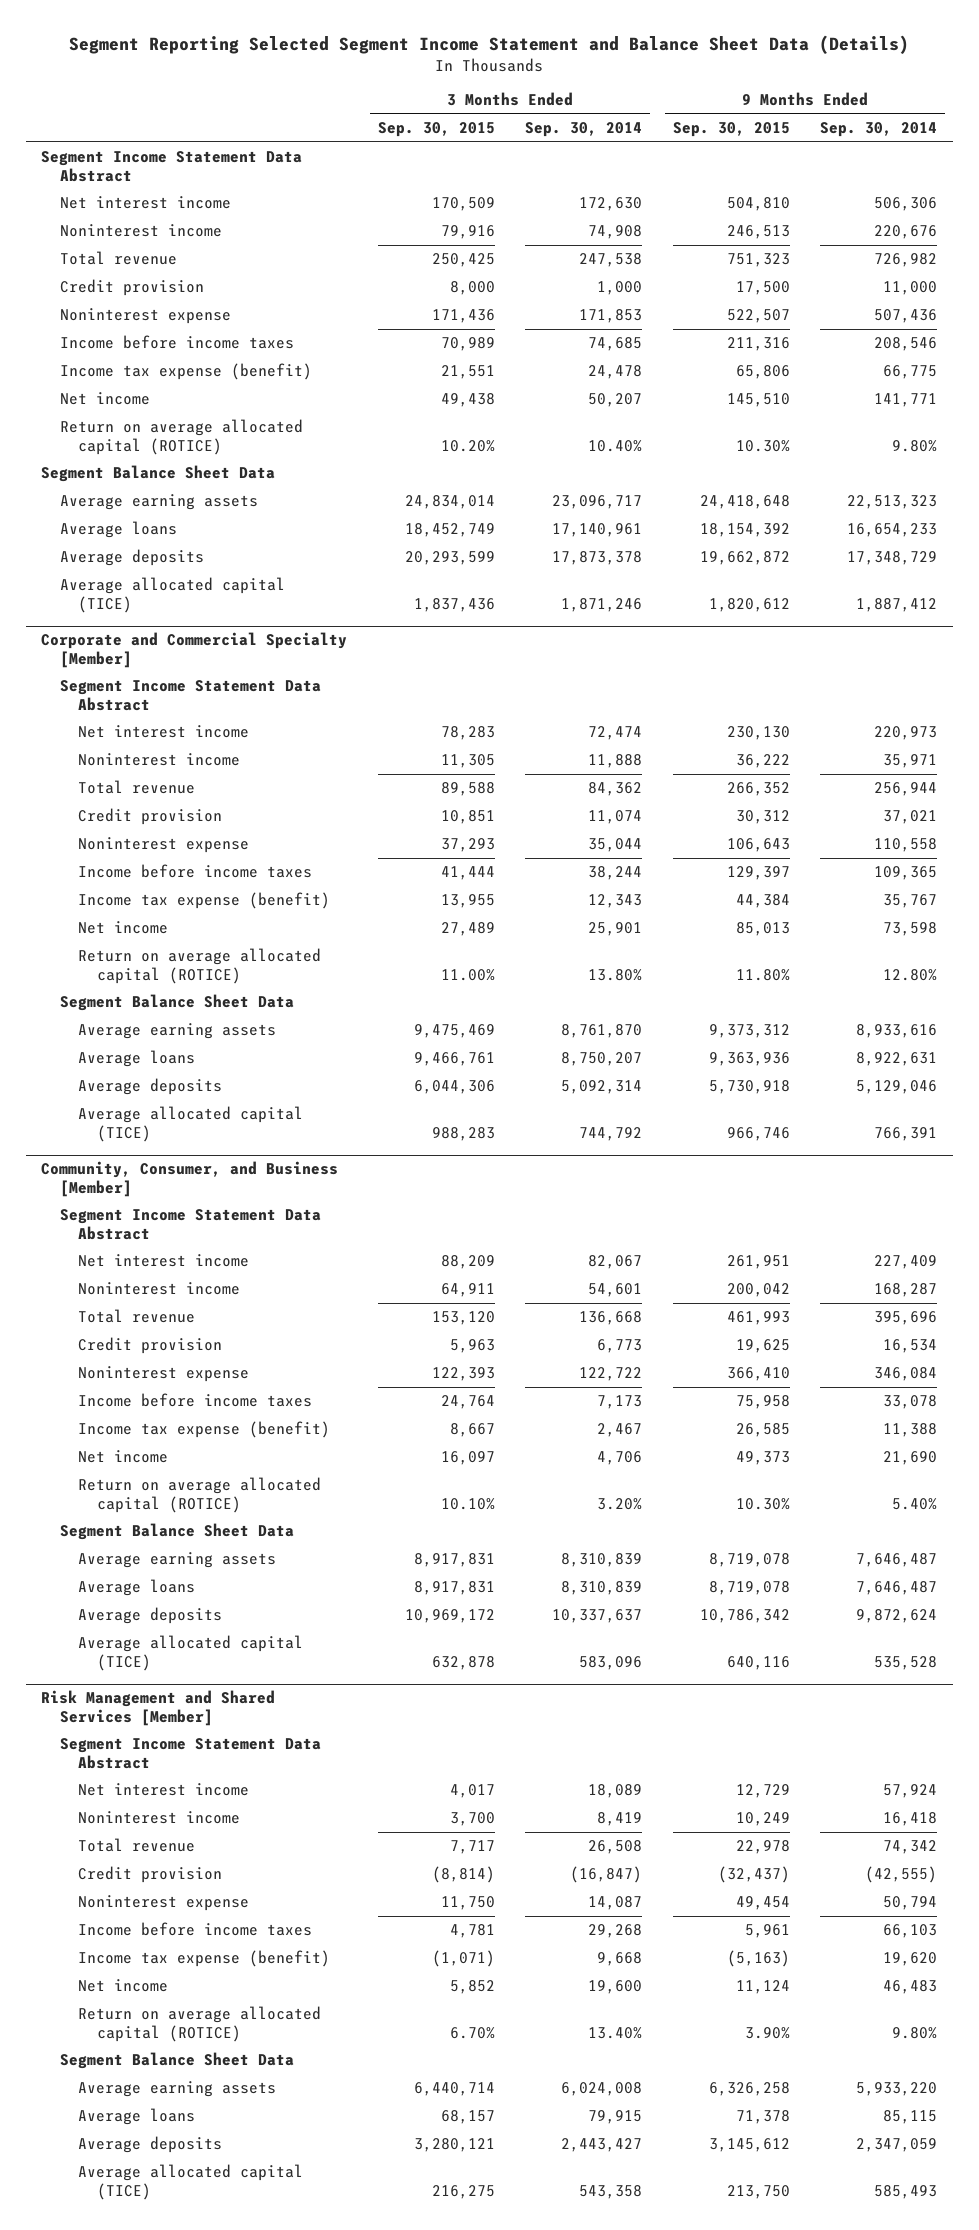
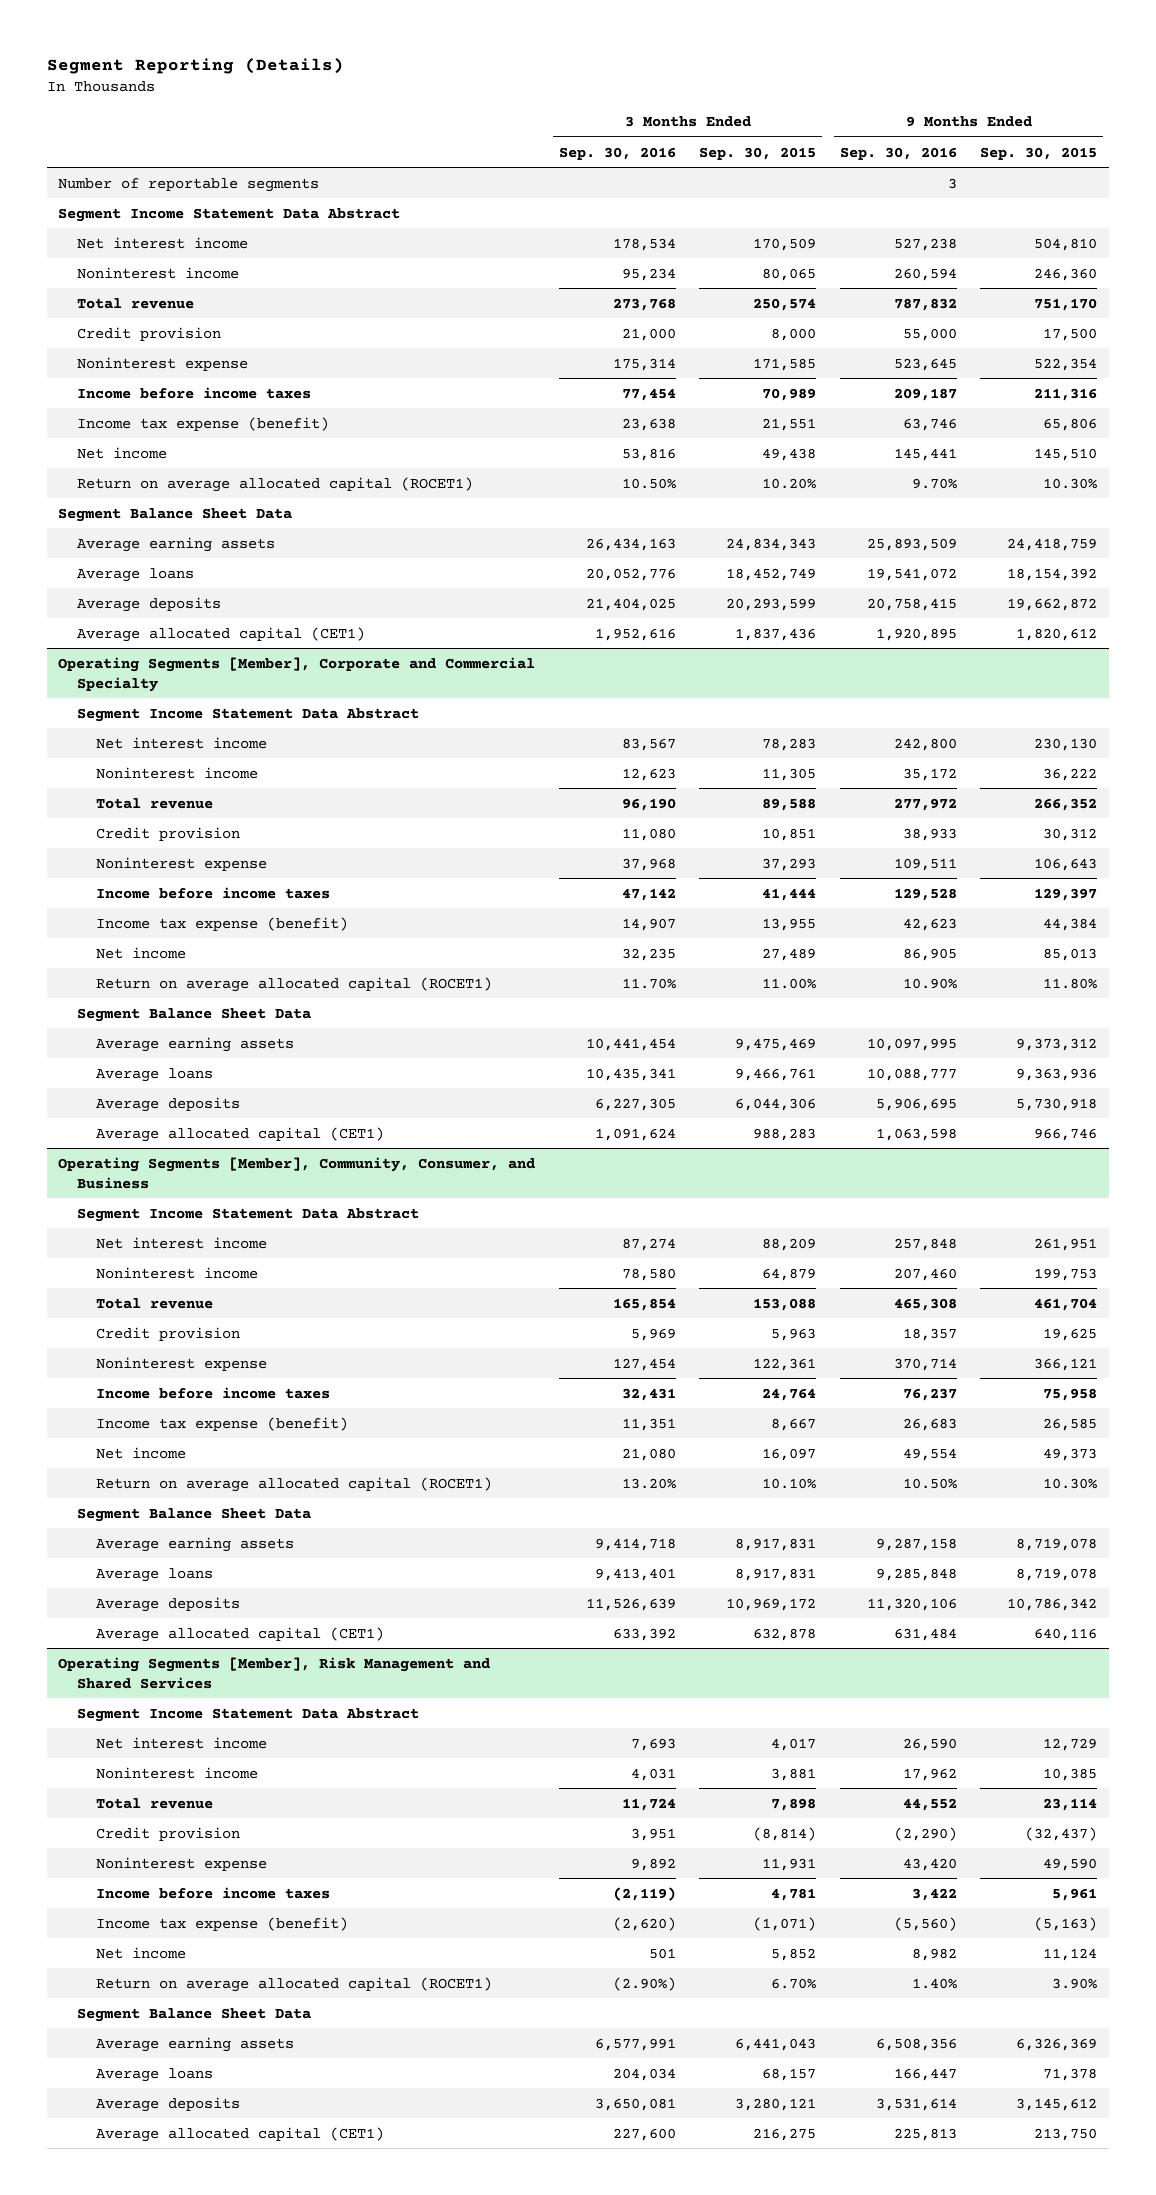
- Segment Reporting Selected Segment Income Statement and Balance Sheet Data (Details)
+ Segment Reporting (Details)
- | 3 Months Ended Sep. 30, 2015 | 3 Months Ended Sep. 30, 2014 | 9 Months Ended Sep. 30, 2015 | 9 Months Ended Sep. 30, 2014
+ | 3 Months Ended Sep. 30, 2016 | 3 Months Ended Sep. 30, 2015 | 9 Months Ended Sep. 30, 2016 | 9 Months Ended Sep. 30, 2015
+ Number of reportable segments | | | 3 |
- Noninterest income | 79,916 | 74,908 | 246,513 | 220,676
- Total revenue | 250,425 | 247,538 | 751,323 | 726,982
+ Noninterest income | 95,234 | 80,065 | 260,594 | 246,360
+ Total revenue | 273,768 | 250,574 | 787,832 | 751,170
- Noninterest expense | 171,436 | 171,853 | 522,507 | 507,436
+ Noninterest expense | 175,314 | 171,585 | 523,645 | 522,354
- Return on average allocated capital (ROTICE) | 10.20% | 10.40% | 10.30% | 9.80%
+ Return on average allocated capital (ROCET1) | 10.50% | 10.20% | 9.70% | 10.30%
- Average earning assets | 24,834,014 | 23,096,717 | 24,418,648 | 22,513,323
+ Average earning assets | 26,434,163 | 24,834,343 | 25,893,509 | 24,418,759
- Average allocated capital (TICE) | 1,837,436 | 1,871,246 | 1,820,612 | 1,887,412
- Corporate and Commercial Specialty [Member]
+ Average allocated capital (CET1) | 1,952,616 | 1,837,436 | 1,920,895 | 1,820,612
+ Operating Segments [Member], Corporate and Commercial Specialty
- Return on average allocated capital (ROTICE) | 11.00% | 13.80% | 11.80% | 12.80%
+ Return on average allocated capital (ROCET1) | 11.70% | 11.00% | 10.90% | 11.80%
- Average allocated capital (TICE) | 988,283 | 744,792 | 966,746 | 766,391
- Community, Consumer, and Business [Member]
+ Average allocated capital (CET1) | 1,091,624 | 988,283 | 1,063,598 | 966,746
+ Operating Segments [Member], Community, Consumer, and Business
- Noninterest income | 64,911 | 54,601 | 200,042 | 168,287
- Total revenue | 153,120 | 136,668 | 461,993 | 395,696
+ Noninterest income | 78,580 | 64,879 | 207,460 | 199,753
+ Total revenue | 165,854 | 153,088 | 465,308 | 461,704
- Noninterest expense | 122,393 | 122,722 | 366,410 | 346,084
+ Noninterest expense | 127,454 | 122,361 | 370,714 | 366,121
- Return on average allocated capital (ROTICE) | 10.10% | 3.20% | 10.30% | 5.40%
+ Return on average allocated capital (ROCET1) | 13.20% | 10.10% | 10.50% | 10.30%
- Average allocated capital (TICE) | 632,878 | 583,096 | 640,116 | 535,528
- Risk Management and Shared Services [Member]
+ Average allocated capital (CET1) | 633,392 | 632,878 | 631,484 | 640,116
+ Operating Segments [Member], Risk Management and Shared Services
- Noninterest income | 3,700 | 8,419 | 10,249 | 16,418
- Total revenue | 7,717 | 26,508 | 22,978 | 74,342
+ Noninterest income | 4,031 | 3,881 | 17,962 | 10,385
+ Total revenue | 11,724 | 7,898 | 44,552 | 23,114
- Noninterest expense | 11,750 | 14,087 | 49,454 | 50,794
+ Noninterest expense | 9,892 | 11,931 | 43,420 | 49,590
- Return on average allocated capital (ROTICE) | 6.70% | 13.40% | 3.90% | 9.80%
+ Return on average allocated capital (ROCET1) | (2.90%) | 6.70% | 1.40% | 3.90%
- Average earning assets | 6,440,714 | 6,024,008 | 6,326,258 | 5,933,220
+ Average earning assets | 6,577,991 | 6,441,043 | 6,508,356 | 6,326,369
- Average allocated capital (TICE) | 216,275 | 543,358 | 213,750 | 585,493
+ Average allocated capital (CET1) | 227,600 | 216,275 | 225,813 | 213,750

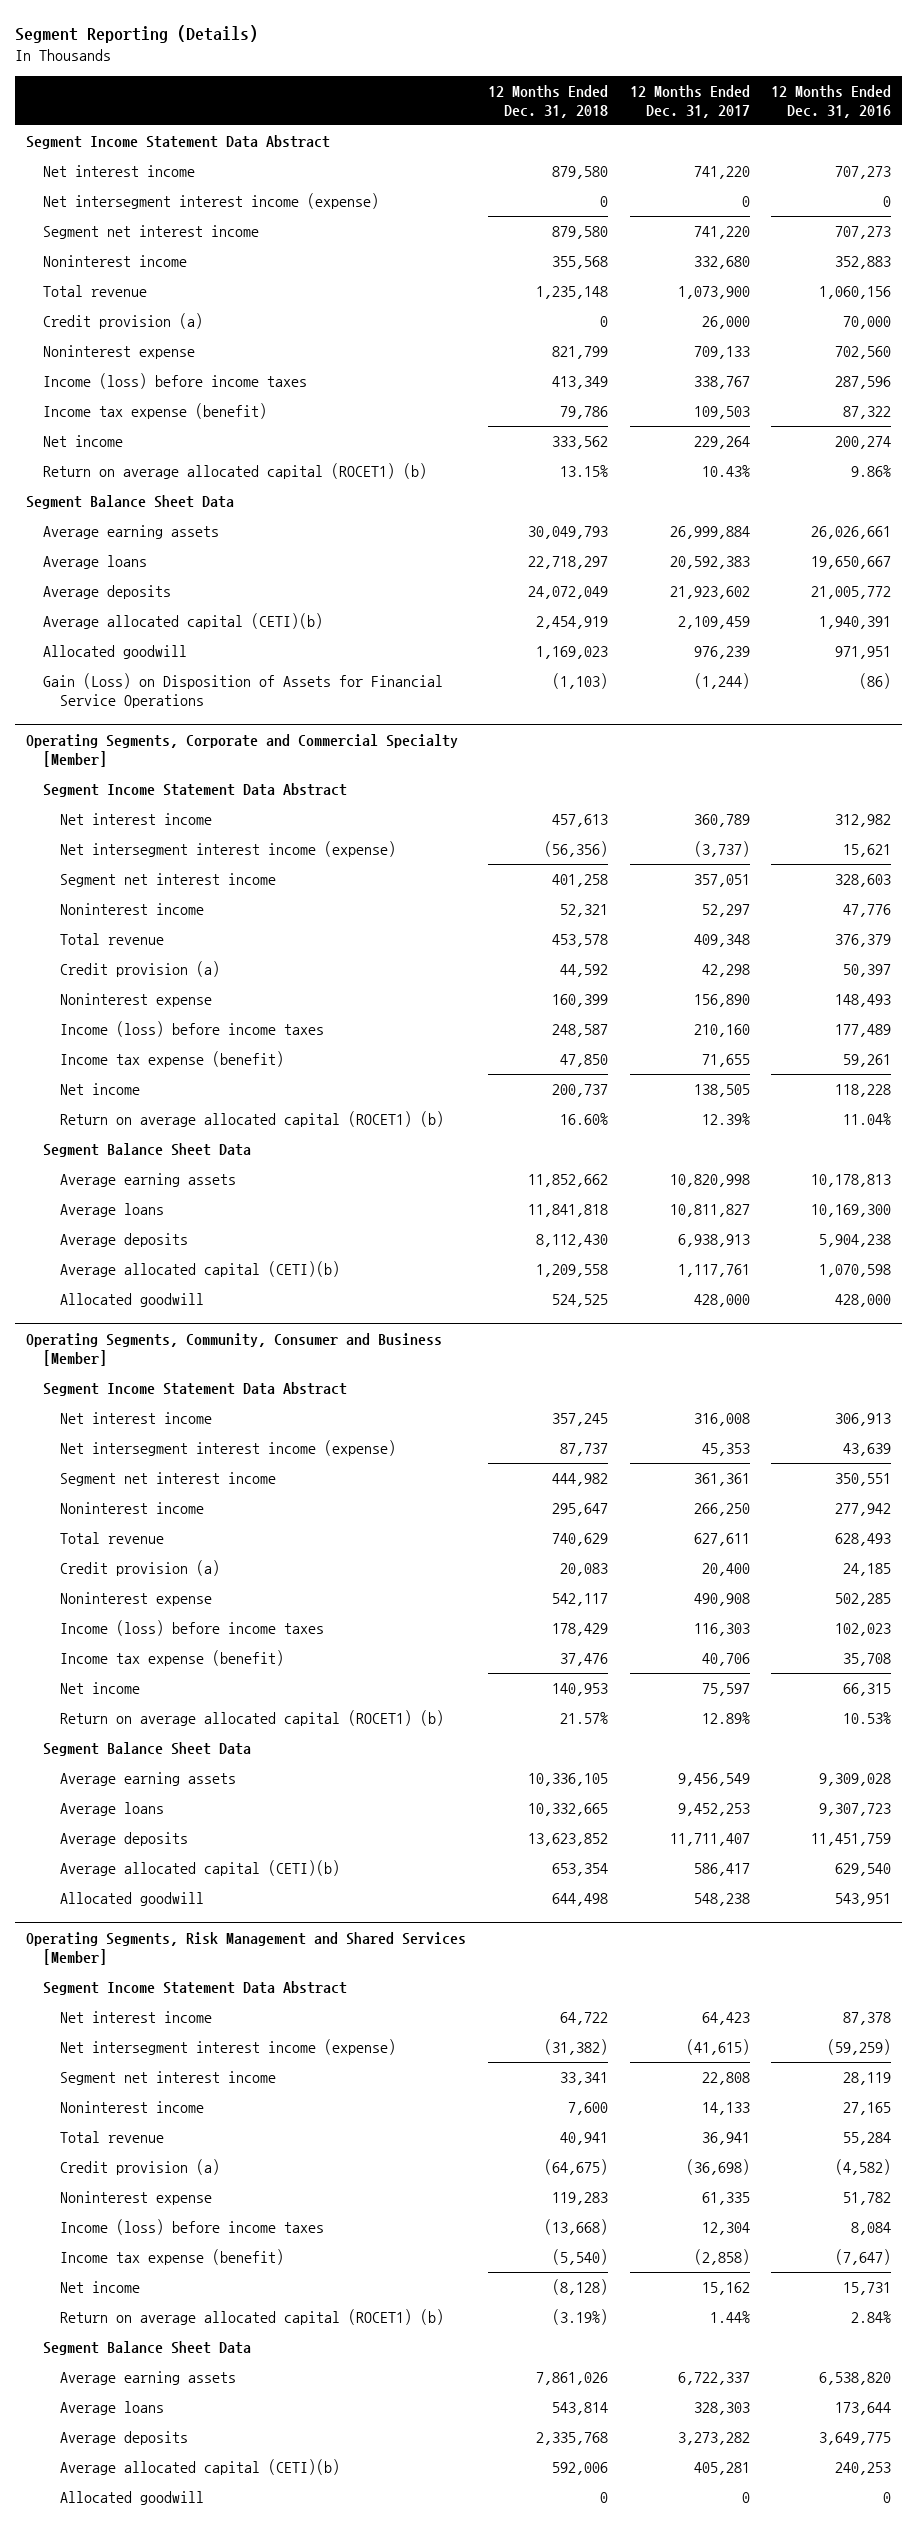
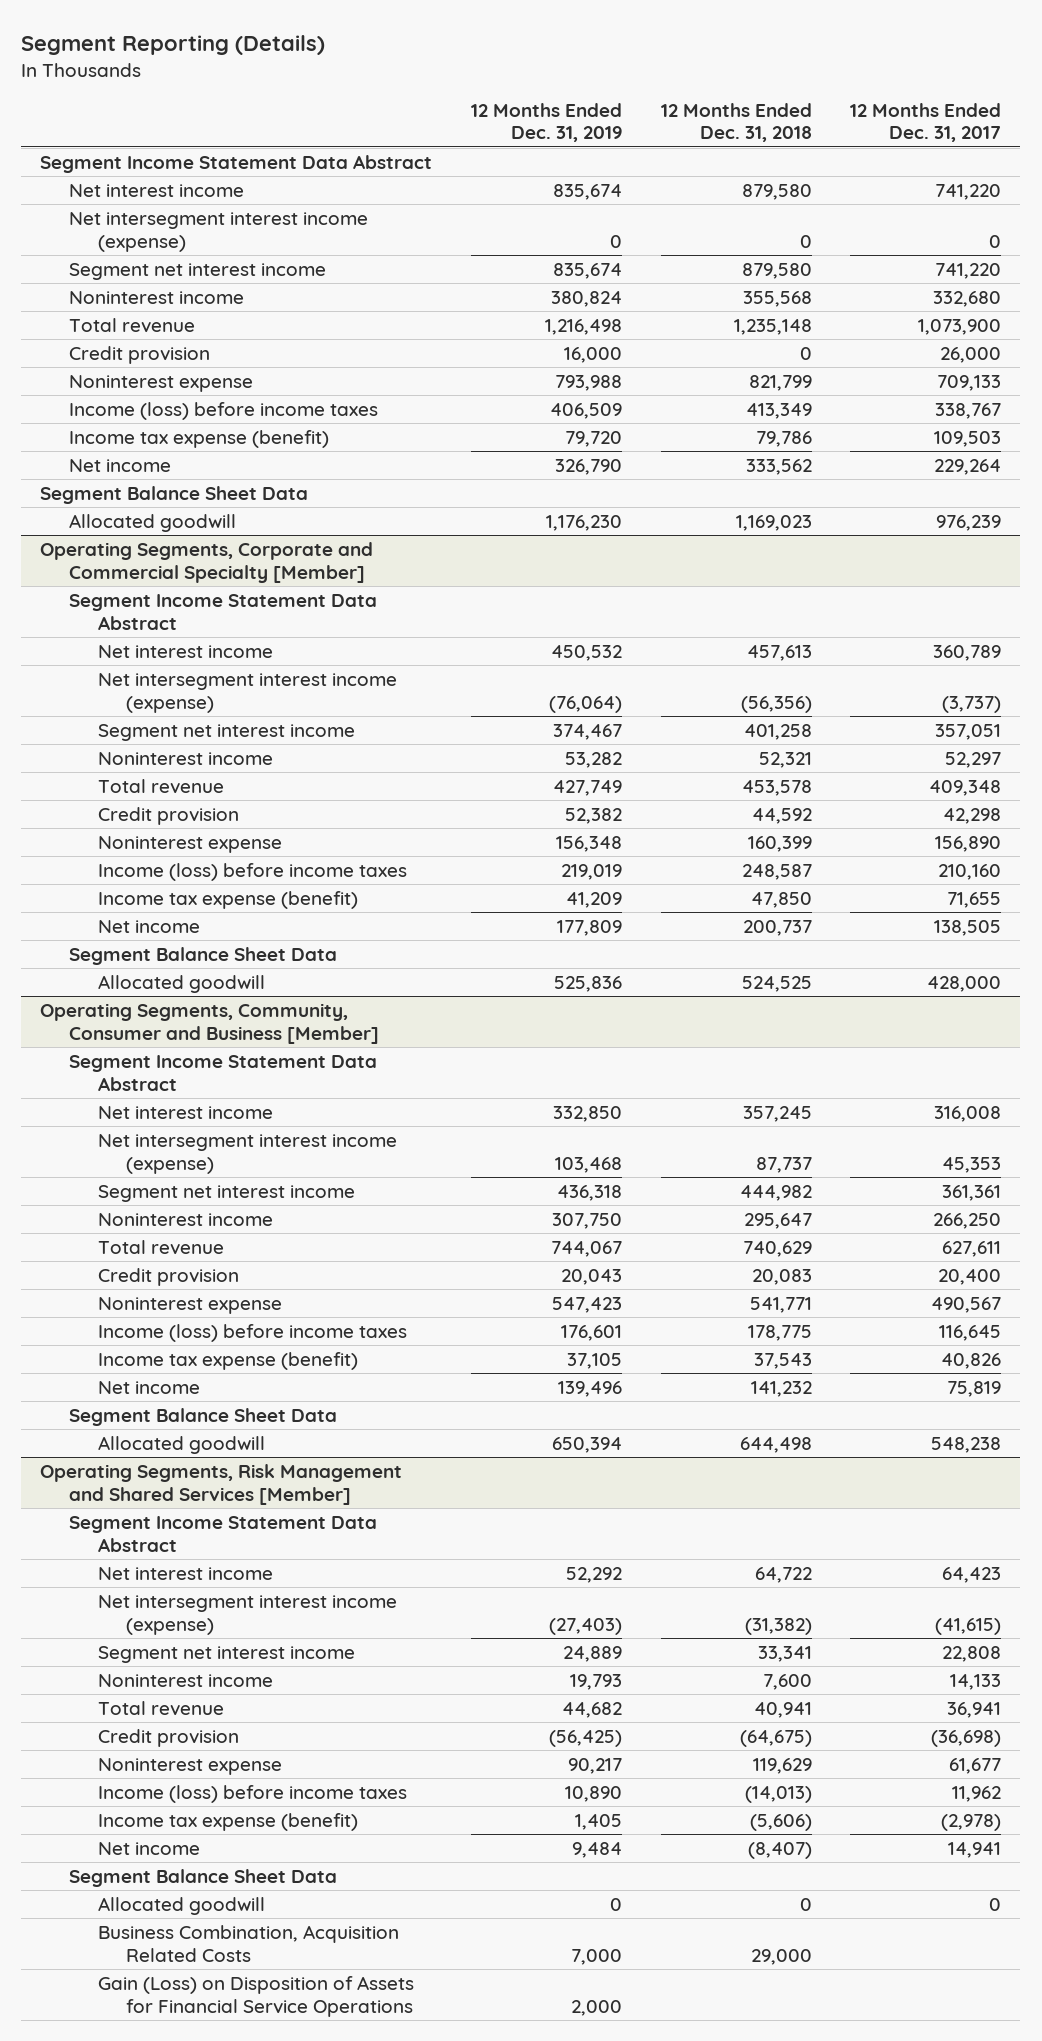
- | 12 Months Ended Dec. 31, 2018 | 12 Months Ended Dec. 31, 2017 | 12 Months Ended Dec. 31, 2016
+ | 12 Months Ended Dec. 31, 2019 | 12 Months Ended Dec. 31, 2018 | 12 Months Ended Dec. 31, 2017
- Credit provision (a) | 0 | 26,000 | 70,000
+ Credit provision | 16,000 | 0 | 26,000
- Return on average allocated capital (ROCET1) (b) | 13.15% | 10.43% | 9.86%
- Average earning assets | 30,049,793 | 26,999,884 | 26,026,661
- Average loans | 22,718,297 | 20,592,383 | 19,650,667
- Average deposits | 24,072,049 | 21,923,602 | 21,005,772
- Average allocated capital (CETI)(b) | 2,454,919 | 2,109,459 | 1,940,391
- Gain (Loss) on Disposition of Assets for Financial Service Operations | (1,103) | (1,244) | (86)
@ Operating Segments, Corporate and Commercial Specialty [Member]
- Credit provision (a) | 44,592 | 42,298 | 50,397
+ Credit provision | 52,382 | 44,592 | 42,298
- Return on average allocated capital (ROCET1) (b) | 16.60% | 12.39% | 11.04%
- Average earning assets | 11,852,662 | 10,820,998 | 10,178,813
- Average loans | 11,841,818 | 10,811,827 | 10,169,300
- Average deposits | 8,112,430 | 6,938,913 | 5,904,238
- Average allocated capital (CETI)(b) | 1,209,558 | 1,117,761 | 1,070,598
@ Operating Segments, Community, Consumer and Business [Member]
- Credit provision (a) | 20,083 | 20,400 | 24,185
- Noninterest expense | 542,117 | 490,908 | 502,285
- Income (loss) before income taxes | 178,429 | 116,303 | 102,023
- Income tax expense (benefit) | 37,476 | 40,706 | 35,708
- Net income | 140,953 | 75,597 | 66,315
- Return on average allocated capital (ROCET1) (b) | 21.57% | 12.89% | 10.53%
+ Credit provision | 20,043 | 20,083 | 20,400
+ Noninterest expense | 547,423 | 541,771 | 490,567
+ Income (loss) before income taxes | 176,601 | 178,775 | 116,645
+ Income tax expense (benefit) | 37,105 | 37,543 | 40,826
+ Net income | 139,496 | 141,232 | 75,819
- Average earning assets | 10,336,105 | 9,456,549 | 9,309,028
- Average loans | 10,332,665 | 9,452,253 | 9,307,723
- Average deposits | 13,623,852 | 11,711,407 | 11,451,759
- Average allocated capital (CETI)(b) | 653,354 | 586,417 | 629,540
@ Operating Segments, Risk Management and Shared Services [Member]
- Credit provision (a) | (64,675) | (36,698) | (4,582)
- Noninterest expense | 119,283 | 61,335 | 51,782
- Income (loss) before income taxes | (13,668) | 12,304 | 8,084
- Income tax expense (benefit) | (5,540) | (2,858) | (7,647)
- Net income | (8,128) | 15,162 | 15,731
- Return on average allocated capital (ROCET1) (b) | (3.19%) | 1.44% | 2.84%
+ Credit provision | (56,425) | (64,675) | (36,698)
+ Noninterest expense | 90,217 | 119,629 | 61,677
+ Income (loss) before income taxes | 10,890 | (14,013) | 11,962
+ Income tax expense (benefit) | 1,405 | (5,606) | (2,978)
+ Net income | 9,484 | (8,407) | 14,941
- Average earning assets | 7,861,026 | 6,722,337 | 6,538,820
- Average loans | 543,814 | 328,303 | 173,644
- Average deposits | 2,335,768 | 3,273,282 | 3,649,775
- Average allocated capital (CETI)(b) | 592,006 | 405,281 | 240,253
+ Business Combination, Acquisition Related Costs | 7,000 | 29,000 |
+ Gain (Loss) on Disposition of Assets for Financial Service Operations | 2,000 | |

